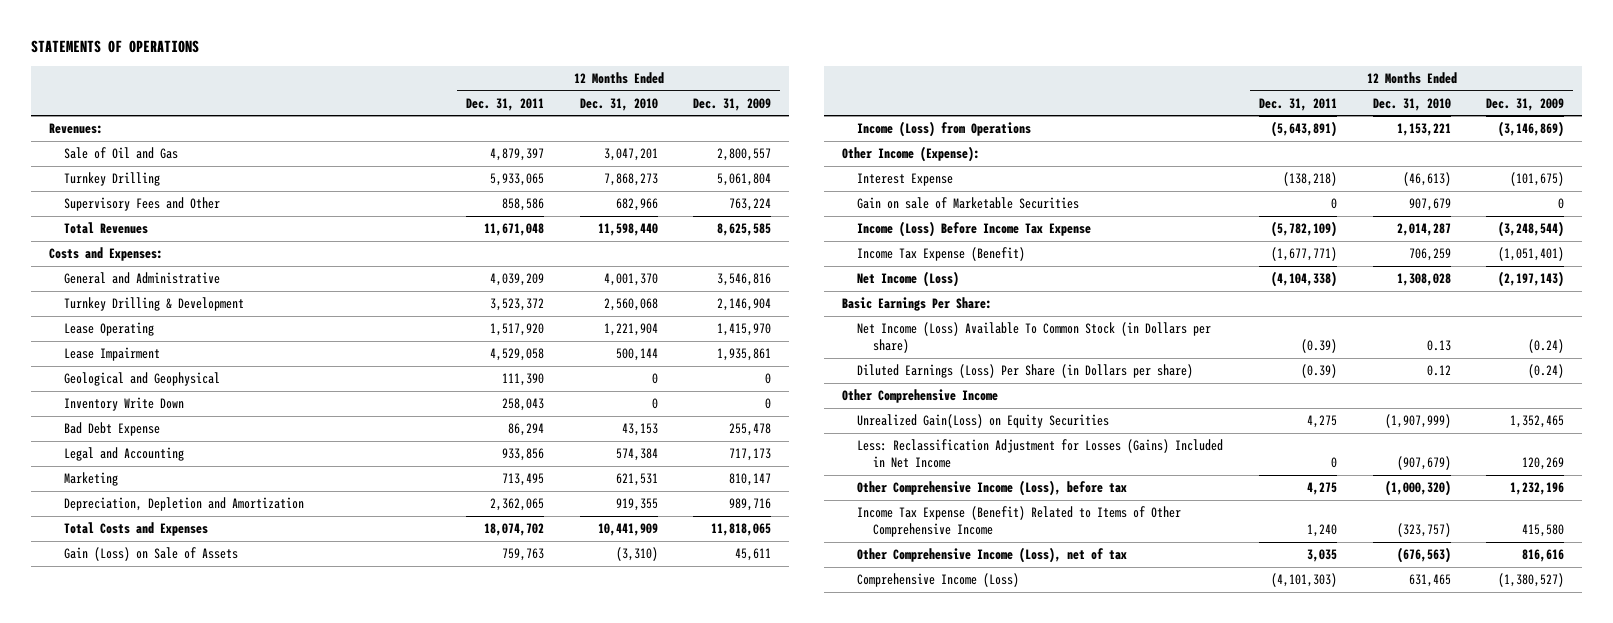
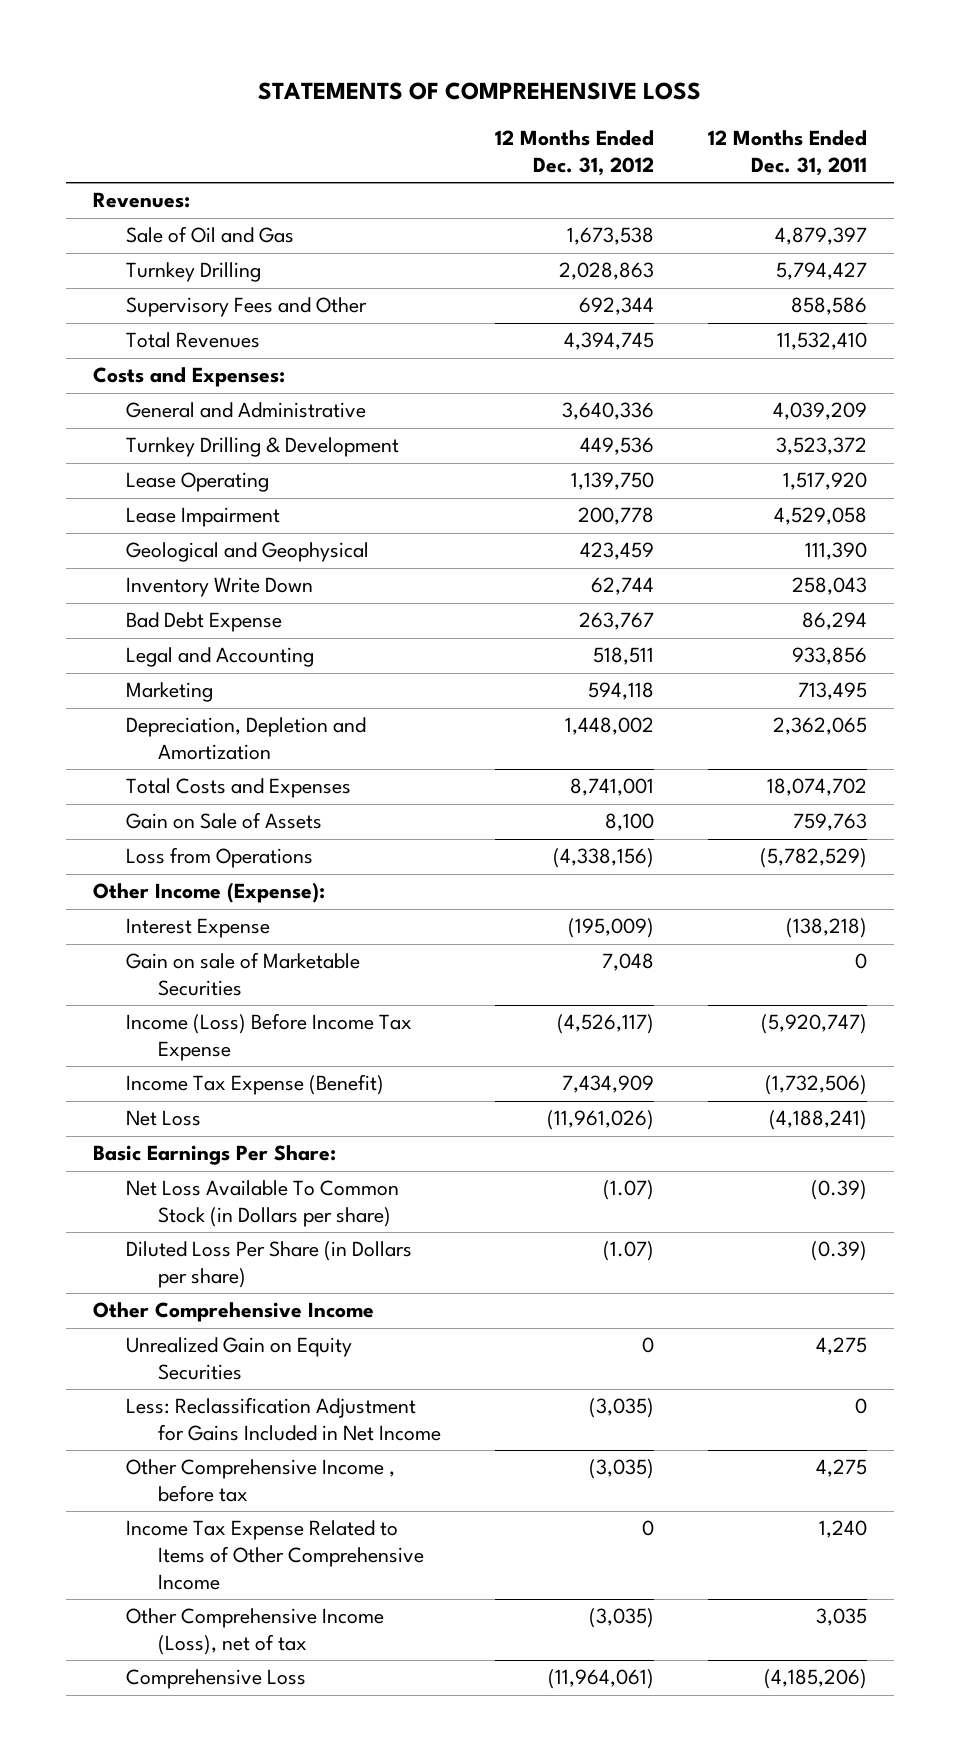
- STATEMENTS OF OPERATIONS
+ STATEMENTS OF COMPREHENSIVE LOSS
- | 12 Months Ended Dec. 31, 2011 | 12 Months Ended Dec. 31, 2010 | 12 Months Ended Dec. 31, 2009
+ | 12 Months Ended Dec. 31, 2012 | 12 Months Ended Dec. 31, 2011
- Turnkey Drilling | 5,933,065 | 7,868,273 | 5,061,804
+ Turnkey Drilling | 2,028,863 | 5,794,427
- Total Revenues | 11,671,048 | 11,598,440 | 8,625,585
+ Total Revenues | 4,394,745 | 11,532,410
- Gain (Loss) on Sale of Assets | 759,763 | (3,310) | 45,611
- Income (Loss) from Operations | (5,643,891) | 1,153,221 | (3,146,869)
+ Gain on Sale of Assets | 8,100 | 759,763
+ Loss from Operations | (4,338,156) | (5,782,529)
- Income (Loss) Before Income Tax Expense | (5,782,109) | 2,014,287 | (3,248,544)
- Income Tax Expense (Benefit) | (1,677,771) | 706,259 | (1,051,401)
- Net Income (Loss) | (4,104,338) | 1,308,028 | (2,197,143)
+ Income (Loss) Before Income Tax Expense | (4,526,117) | (5,920,747)
+ Income Tax Expense (Benefit) | 7,434,909 | (1,732,506)
+ Net Loss | (11,961,026) | (4,188,241)
- Net Income (Loss) Available To Common Stock (in Dollars per share) | (0.39) | 0.13 | (0.24)
- Diluted Earnings (Loss) Per Share (in Dollars per share) | (0.39) | 0.12 | (0.24)
+ Net Loss Available To Common Stock (in Dollars per share) | (1.07) | (0.39)
+ Diluted Loss Per Share (in Dollars per share) | (1.07) | (0.39)
- Unrealized Gain(Loss) on Equity Securities | 4,275 | (1,907,999) | 1,352,465
- Less: Reclassification Adjustment for Losses (Gains) Included in Net Income | 0 | (907,679) | 120,269
- Other Comprehensive Income (Loss), before tax | 4,275 | (1,000,320) | 1,232,196
- Income Tax Expense (Benefit) Related to Items of Other Comprehensive Income | 1,240 | (323,757) | 415,580
+ Unrealized Gain on Equity Securities | 0 | 4,275
+ Less: Reclassification Adjustment for Gains Included in Net Income | (3,035) | 0
+ Other Comprehensive Income , before tax | (3,035) | 4,275
+ Income Tax Expense Related to Items of Other Comprehensive Income | 0 | 1,240
- Comprehensive Income (Loss) | (4,101,303) | 631,465 | (1,380,527)
+ Comprehensive Loss | (11,964,061) | (4,185,206)

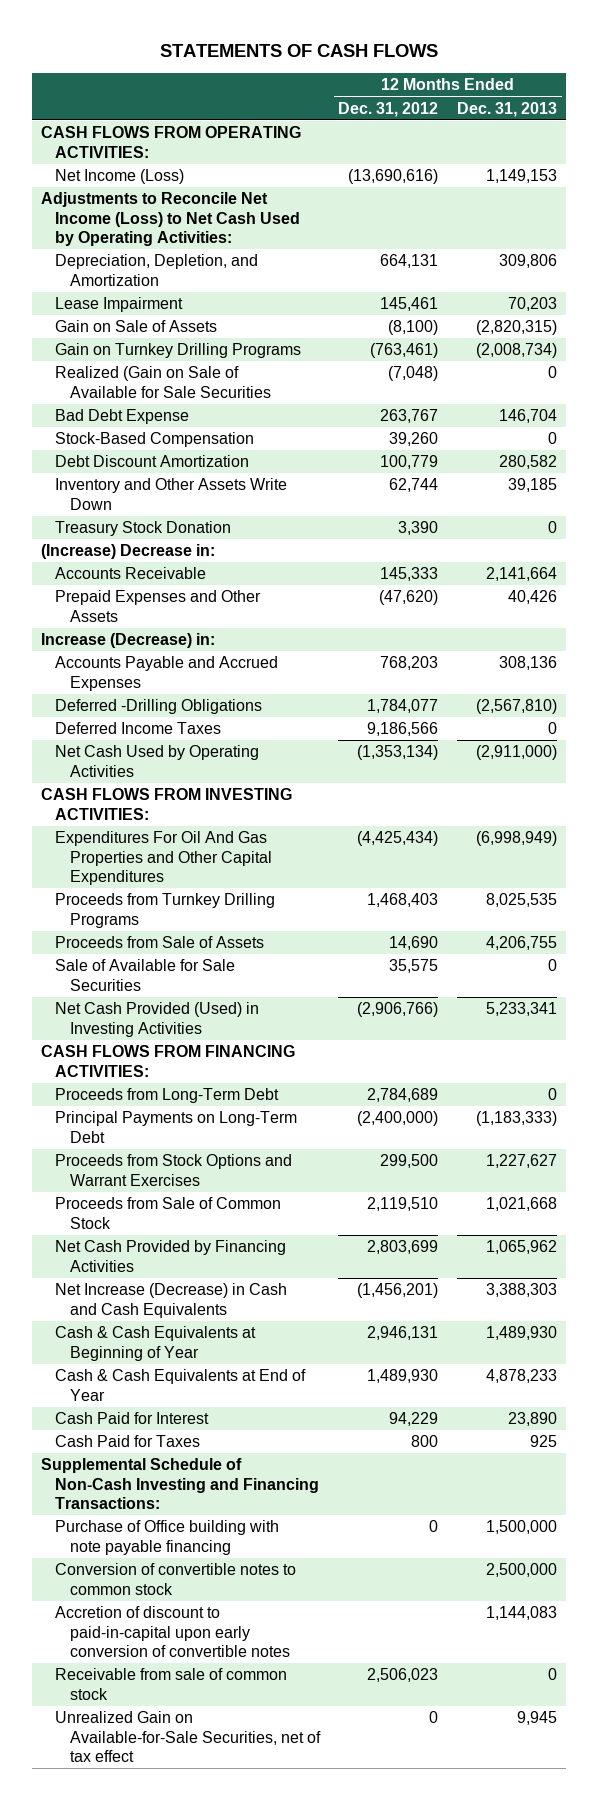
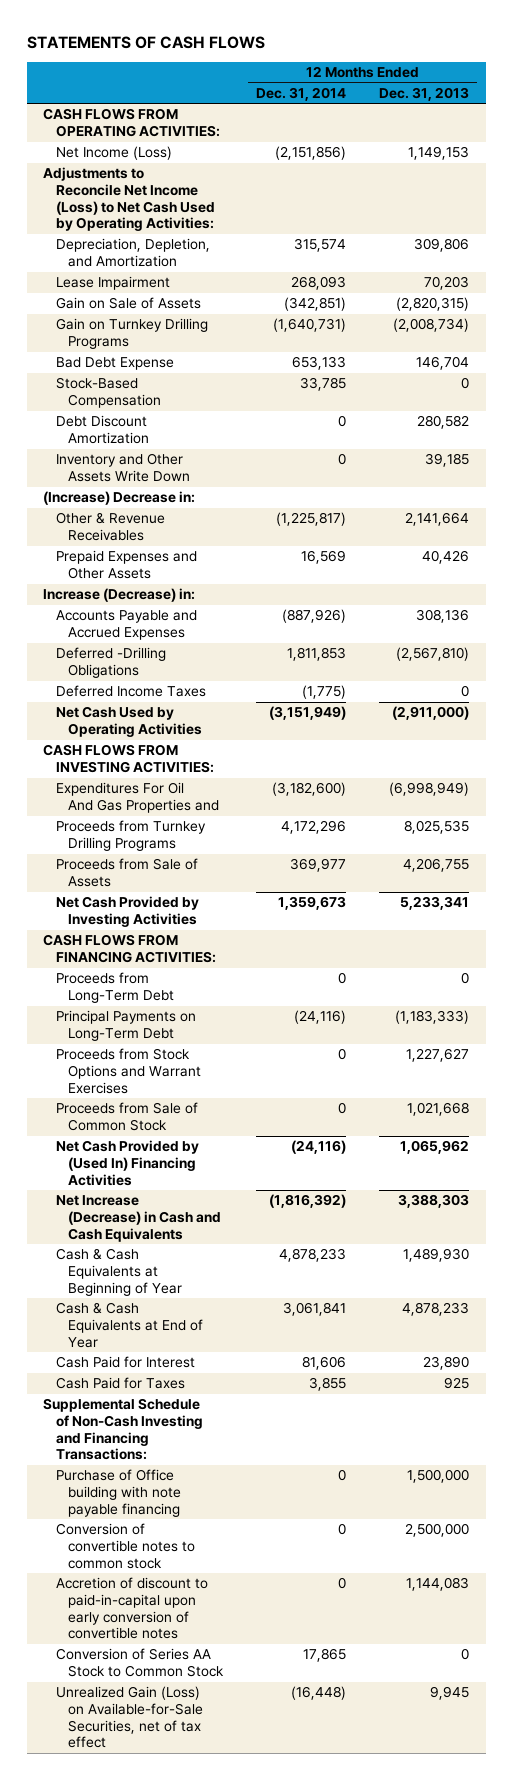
- | 12 Months Ended Dec. 31, 2012 | 12 Months Ended Dec. 31, 2013
+ | 12 Months Ended Dec. 31, 2014 | 12 Months Ended Dec. 31, 2013
- Realized (Gain on Sale of Available for Sale Securities | (7,048) | 0
- Treasury Stock Donation | 3,390 | 0
- Accounts Receivable | 145,333 | 2,141,664
+ Other & Revenue Receivables | (1,225,817) | 2,141,664
- Expenditures For Oil And Gas Properties and Other Capital Expenditures | (4,425,434) | (6,998,949)
+ Expenditures For Oil And Gas Properties and | (3,182,600) | (6,998,949)
- Sale of Available for Sale Securities | 35,575 | 0
- Net Cash Provided (Used) in Investing Activities | (2,906,766) | 5,233,341
+ Net Cash Provided by Investing Activities | 1,359,673 | 5,233,341
- Net Cash Provided by Financing Activities | 2,803,699 | 1,065,962
+ Net Cash Provided by (Used In) Financing Activities | (24,116) | 1,065,962
- Receivable from sale of common stock | 2,506,023 | 0
- Unrealized Gain on Available-for-Sale Securities, net of tax effect | 0 | 9,945
+ Conversion of Series AA Stock to Common Stock | 17,865 | 0
+ Unrealized Gain (Loss) on Available-for-Sale Securities, net of tax effect | (16,448) | 9,945

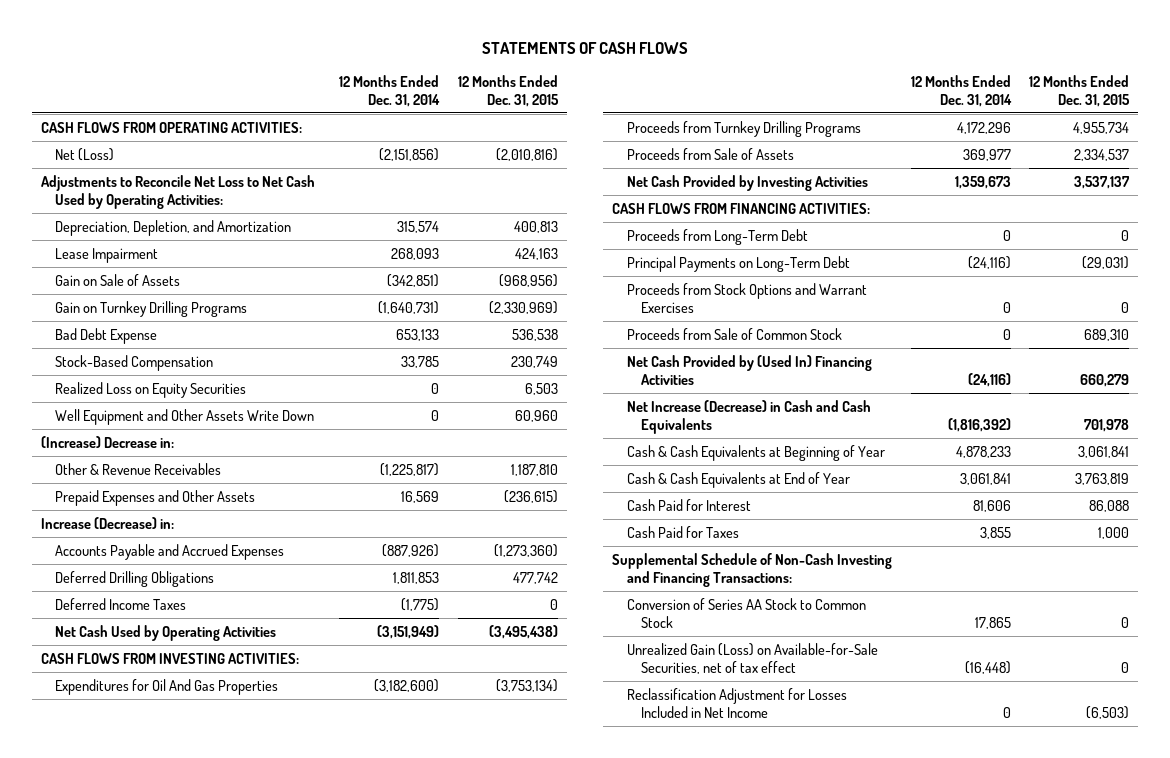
- | 12 Months Ended Dec. 31, 2014 | 12 Months Ended Dec. 31, 2013
+ | 12 Months Ended Dec. 31, 2014 | 12 Months Ended Dec. 31, 2015
- Net Income (Loss) | (2,151,856) | 1,149,153
- Adjustments to Reconcile Net Income (Loss) to Net Cash Used by Operating Activities:
+ Net (Loss) | (2,151,856) | (2,010,816)
+ Adjustments to Reconcile Net Loss to Net Cash Used by Operating Activities:
- Debt Discount Amortization | 0 | 280,582
- Inventory and Other Assets Write Down | 0 | 39,185
+ Realized Loss on Equity Securities | 0 | 6,503
+ Well Equipment and Other Assets Write Down | 0 | 60,960
- Deferred -Drilling Obligations | 1,811,853 | (2,567,810)
+ Deferred Drilling Obligations | 1,811,853 | 477,742
- Expenditures For Oil And Gas Properties and | (3,182,600) | (6,998,949)
+ Expenditures for Oil And Gas Properties | (3,182,600) | (3,753,134)
- Purchase of Office building with note payable financing | 0 | 1,500,000
- Conversion of convertible notes to common stock | 0 | 2,500,000
- Accretion of discount to paid-in-capital upon early conversion of convertible notes | 0 | 1,144,083
+ Reclassification Adjustment for Losses Included in Net Income | 0 | (6,503)

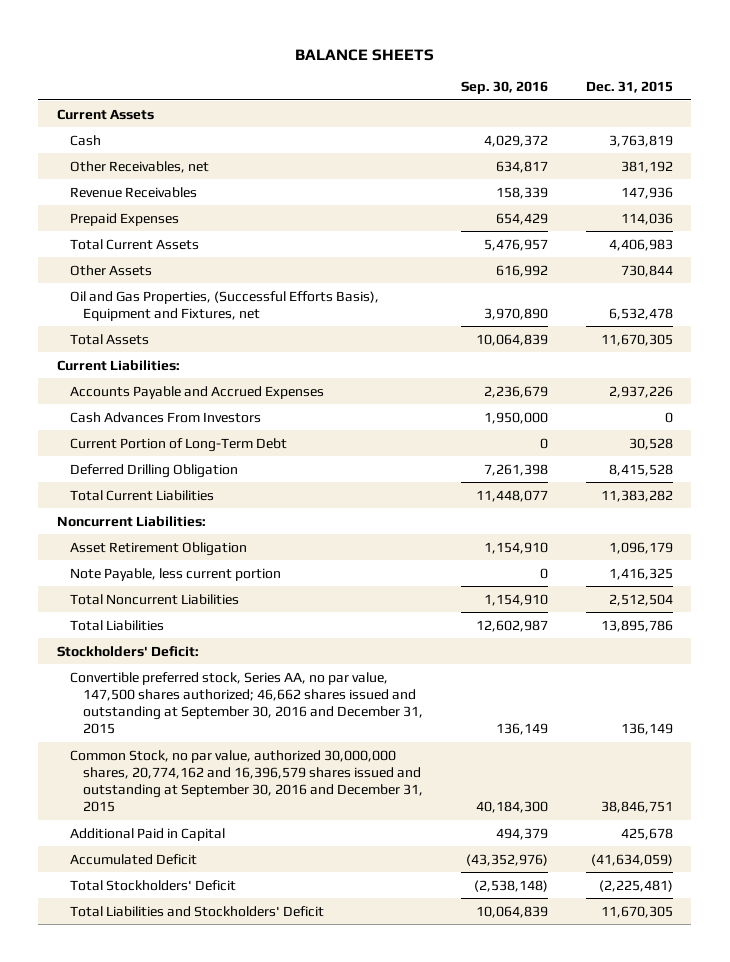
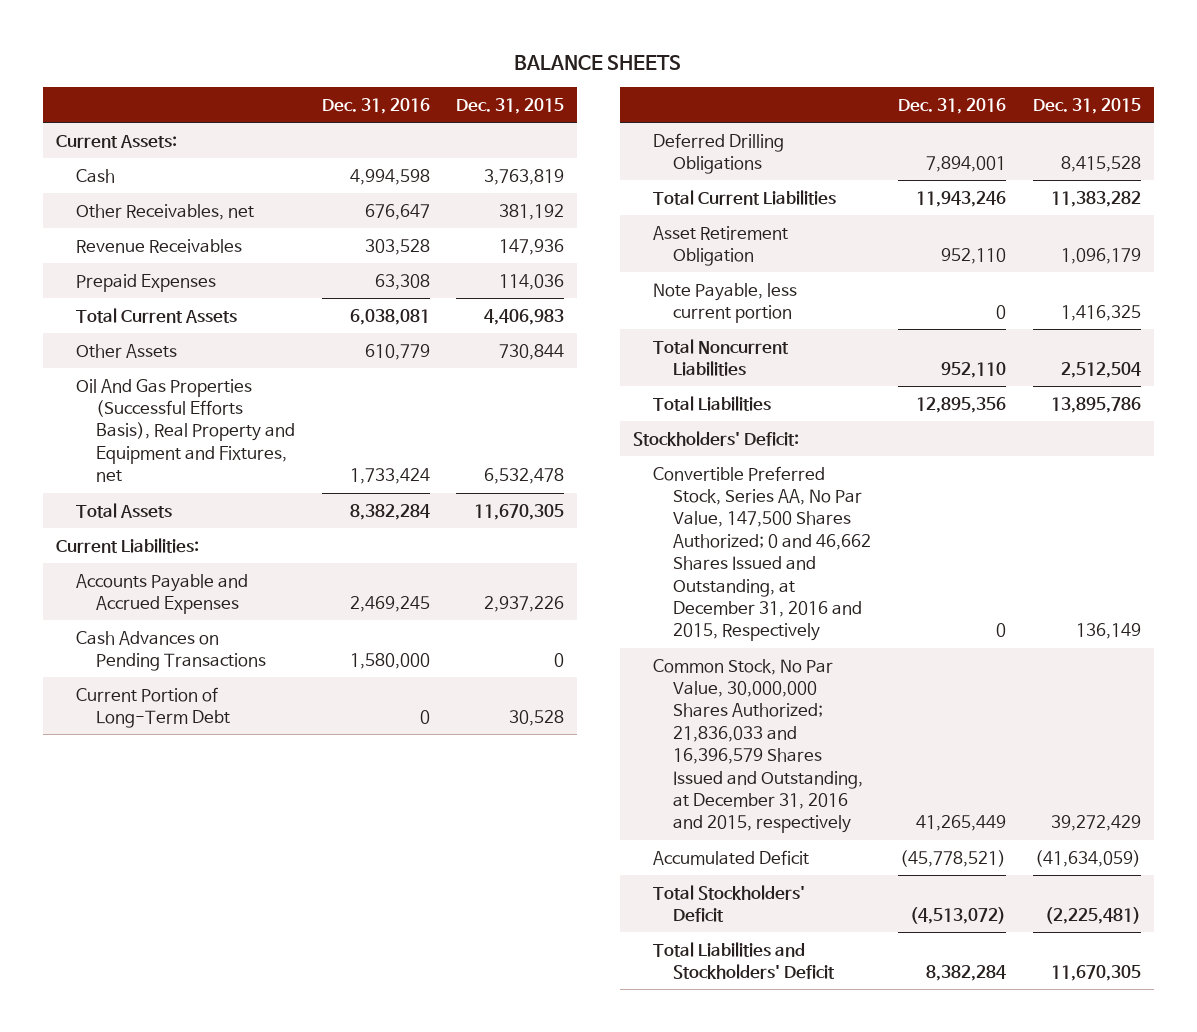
- | Sep. 30, 2016 | Dec. 31, 2015
+ | Dec. 31, 2016 | Dec. 31, 2015
- Current Assets
+ Current Assets:
- Oil and Gas Properties, (Successful Efforts Basis), Equipment and Fixtures, net | 3,970,890 | 6,532,478
+ Oil And Gas Properties (Successful Efforts Basis), Real Property and Equipment and Fixtures, net | 1,733,424 | 6,532,478
- Cash Advances From Investors | 1,950,000 | 0
+ Cash Advances on Pending Transactions | 1,580,000 | 0
- Deferred Drilling Obligation | 7,261,398 | 8,415,528
+ Deferred Drilling Obligations | 7,894,001 | 8,415,528
- Noncurrent Liabilities:
- Convertible preferred stock, Series AA, no par value, 147,500 shares authorized; 46,662 shares issued and outstanding at September 30, 2016 and December 31, 2015 | 136,149 | 136,149
- Common Stock, no par value, authorized 30,000,000 shares, 20,774,162 and 16,396,579 shares issued and outstanding at September 30, 2016 and December 31, 2015 | 40,184,300 | 38,846,751
- Additional Paid in Capital | 494,379 | 425,678
+ Convertible Preferred Stock, Series AA, No Par Value, 147,500 Shares Authorized; 0 and 46,662 Shares Issued and Outstanding, at December 31, 2016 and 2015, Respectively | 0 | 136,149
+ Common Stock, No Par Value, 30,000,000 Shares Authorized; 21,836,033 and 16,396,579 Shares Issued and Outstanding, at December 31, 2016 and 2015, respectively | 41,265,449 | 39,272,429

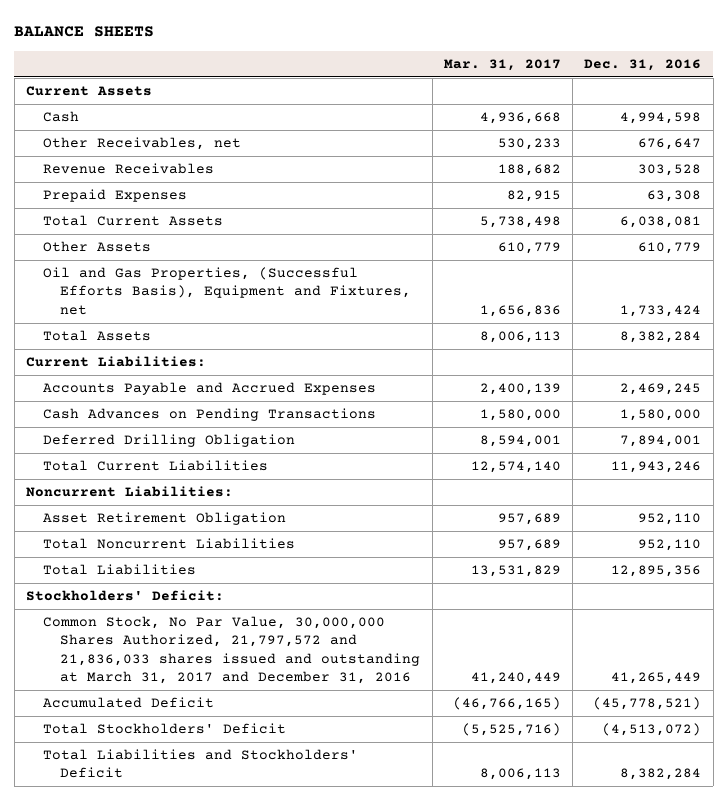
- | Dec. 31, 2016 | Dec. 31, 2015
+ | Mar. 31, 2017 | Dec. 31, 2016
- Current Assets:
+ Current Assets
- Oil And Gas Properties (Successful Efforts Basis), Real Property and Equipment and Fixtures, net | 1,733,424 | 6,532,478
+ Oil and Gas Properties, (Successful Efforts Basis), Equipment and Fixtures, net | 1,656,836 | 1,733,424
- Current Portion of Long-Term Debt | 0 | 30,528
- Deferred Drilling Obligations | 7,894,001 | 8,415,528
+ Deferred Drilling Obligation | 8,594,001 | 7,894,001
+ Noncurrent Liabilities:
- Note Payable, less current portion | 0 | 1,416,325
- Convertible Preferred Stock, Series AA, No Par Value, 147,500 Shares Authorized; 0 and 46,662 Shares Issued and Outstanding, at December 31, 2016 and 2015, Respectively | 0 | 136,149
- Common Stock, No Par Value, 30,000,000 Shares Authorized; 21,836,033 and 16,396,579 Shares Issued and Outstanding, at December 31, 2016 and 2015, respectively | 41,265,449 | 39,272,429
+ Common Stock, No Par Value, 30,000,000 Shares Authorized, 21,797,572 and 21,836,033 shares issued and outstanding at March 31, 2017 and December 31, 2016 | 41,240,449 | 41,265,449

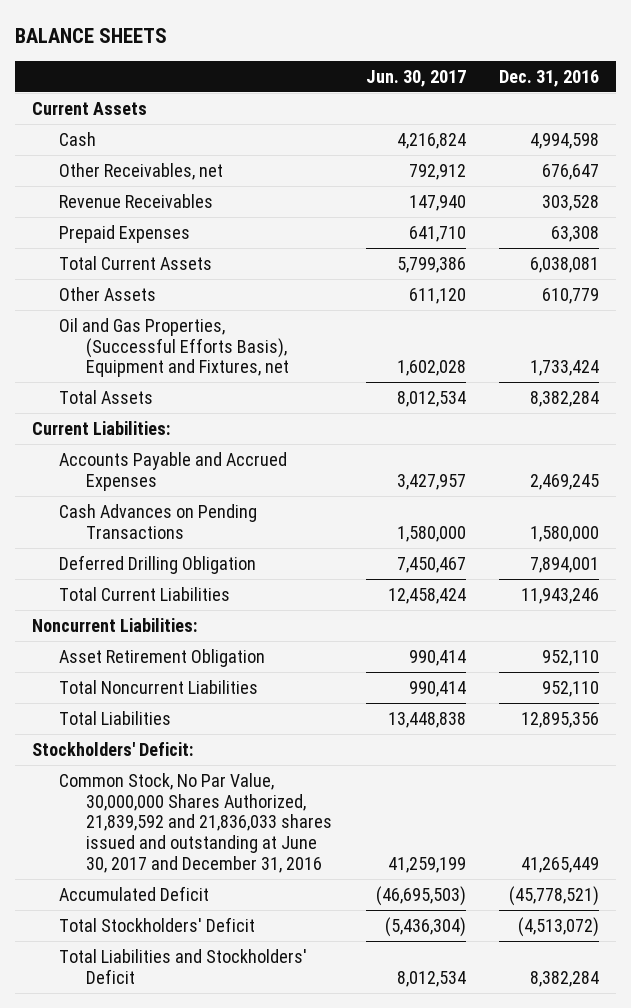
- | Mar. 31, 2017 | Dec. 31, 2016
+ | Jun. 30, 2017 | Dec. 31, 2016
- Common Stock, No Par Value, 30,000,000 Shares Authorized, 21,797,572 and 21,836,033 shares issued and outstanding at March 31, 2017 and December 31, 2016 | 41,240,449 | 41,265,449
+ Common Stock, No Par Value, 30,000,000 Shares Authorized, 21,839,592 and 21,836,033 shares issued and outstanding at June 30, 2017 and December 31, 2016 | 41,259,199 | 41,265,449

